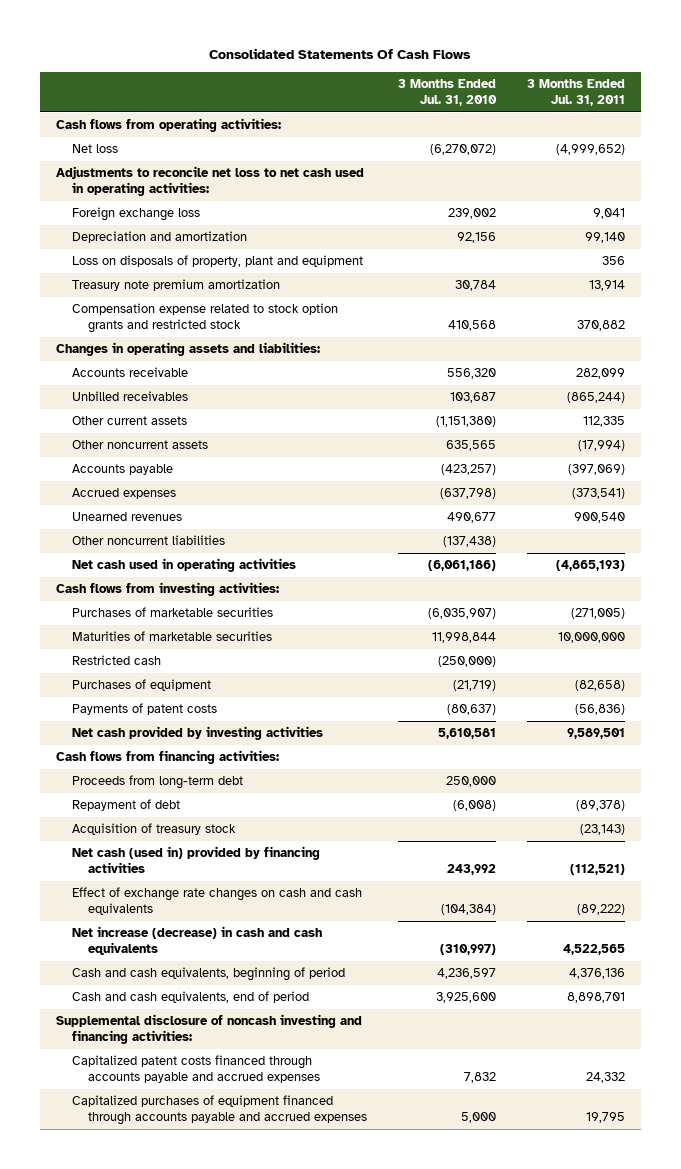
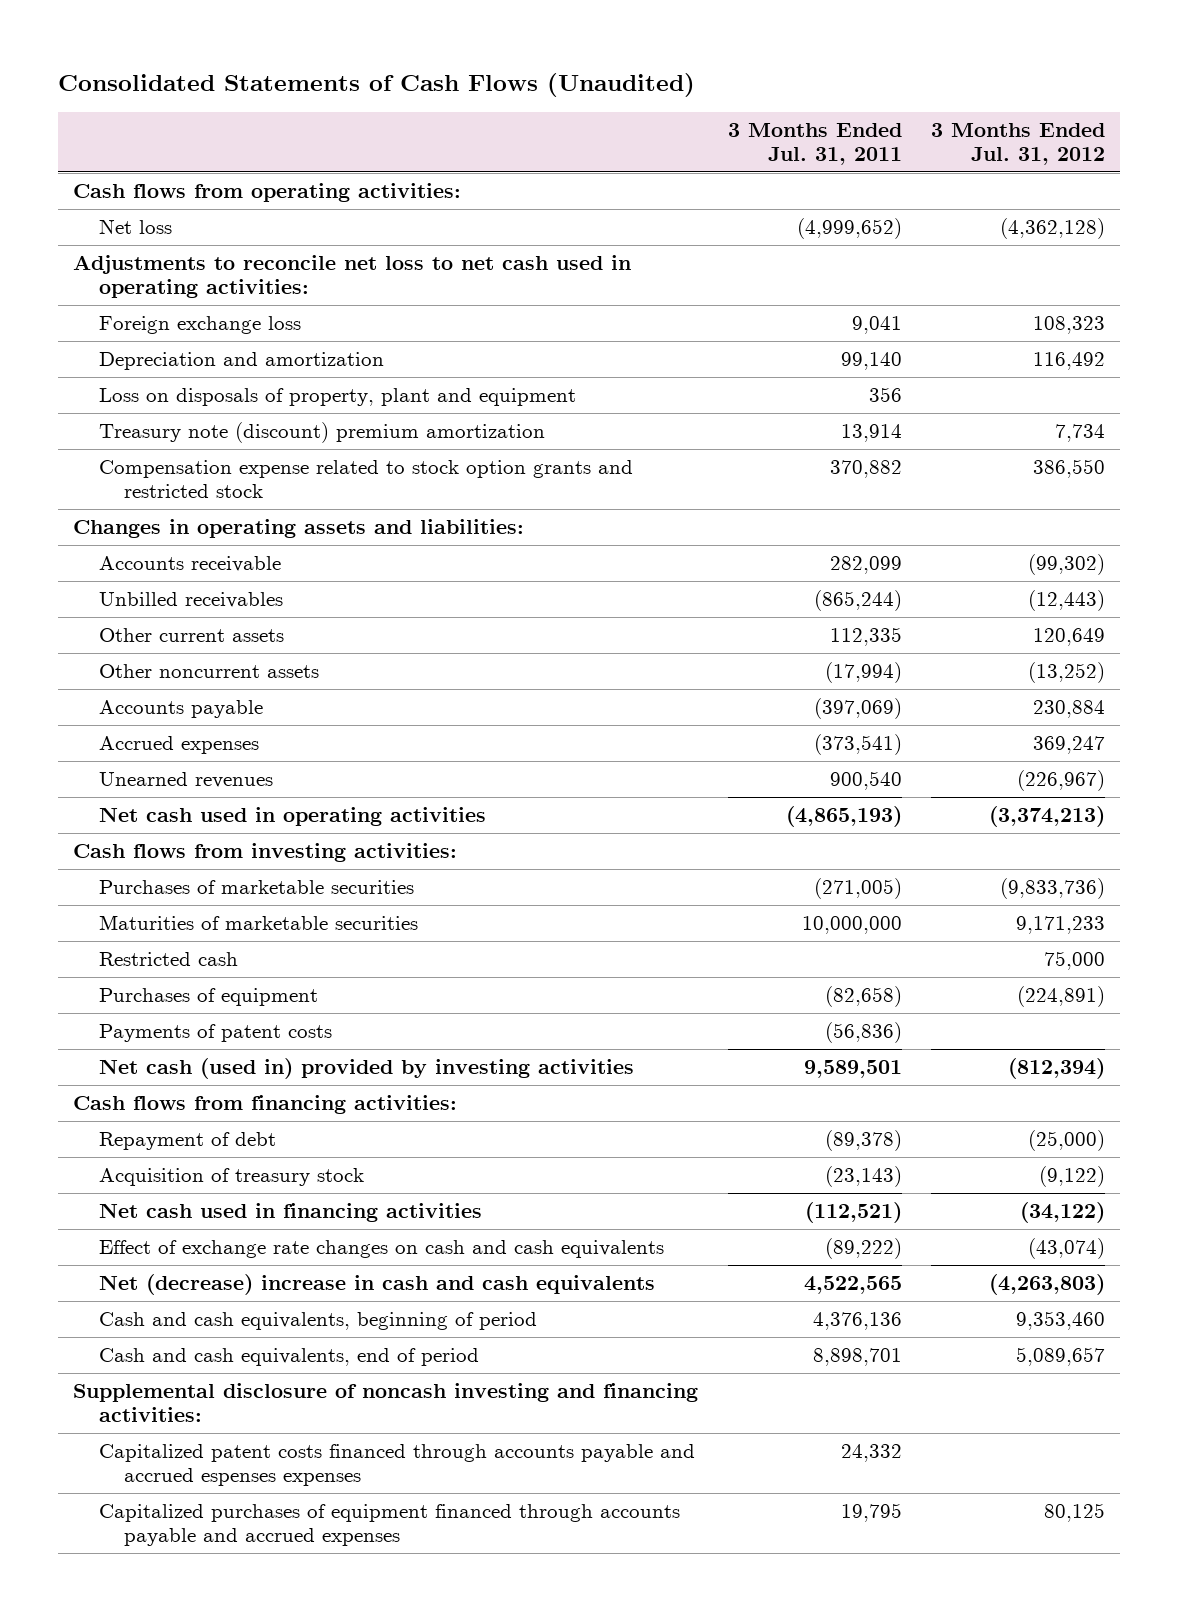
- Consolidated Statements Of Cash Flows
+ Consolidated Statements of Cash Flows (Unaudited)
- | 3 Months Ended Jul. 31, 2010 | 3 Months Ended Jul. 31, 2011
+ | 3 Months Ended Jul. 31, 2011 | 3 Months Ended Jul. 31, 2012
- Treasury note premium amortization | 30,784 | 13,914
+ Treasury note (discount) premium amortization | 13,914 | 7,734
- Other noncurrent liabilities | (137,438) |
- Net cash provided by investing activities | 5,610,581 | 9,589,501
+ Net cash (used in) provided by investing activities | 9,589,501 | (812,394)
- Proceeds from long-term debt | 250,000 |
- Net cash (used in) provided by financing activities | 243,992 | (112,521)
+ Net cash used in financing activities | (112,521) | (34,122)
- Net increase (decrease) in cash and cash equivalents | (310,997) | 4,522,565
+ Net (decrease) increase in cash and cash equivalents | 4,522,565 | (4,263,803)
- Capitalized patent costs financed through accounts payable and accrued expenses | 7,832 | 24,332
+ Capitalized patent costs financed through accounts payable and accrued espenses expenses | 24,332 |

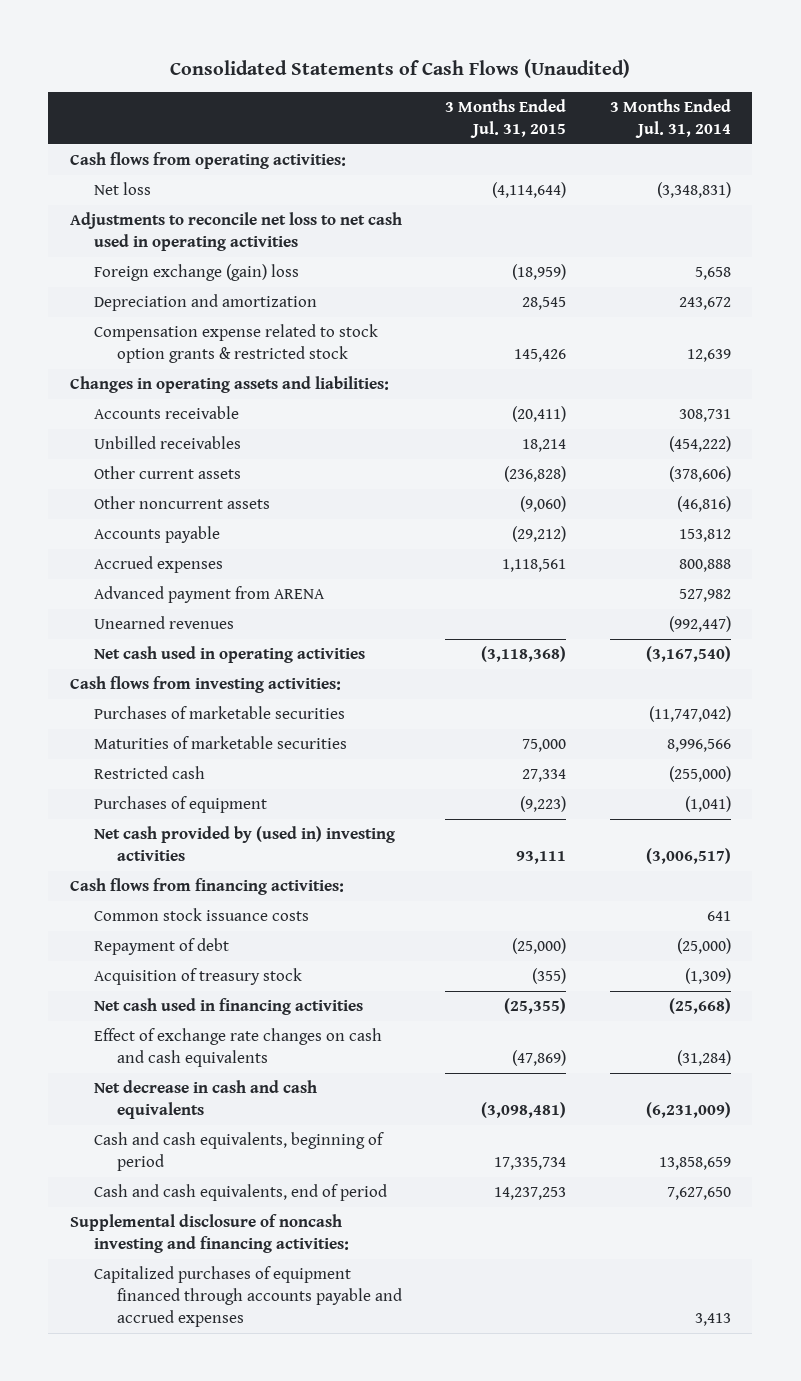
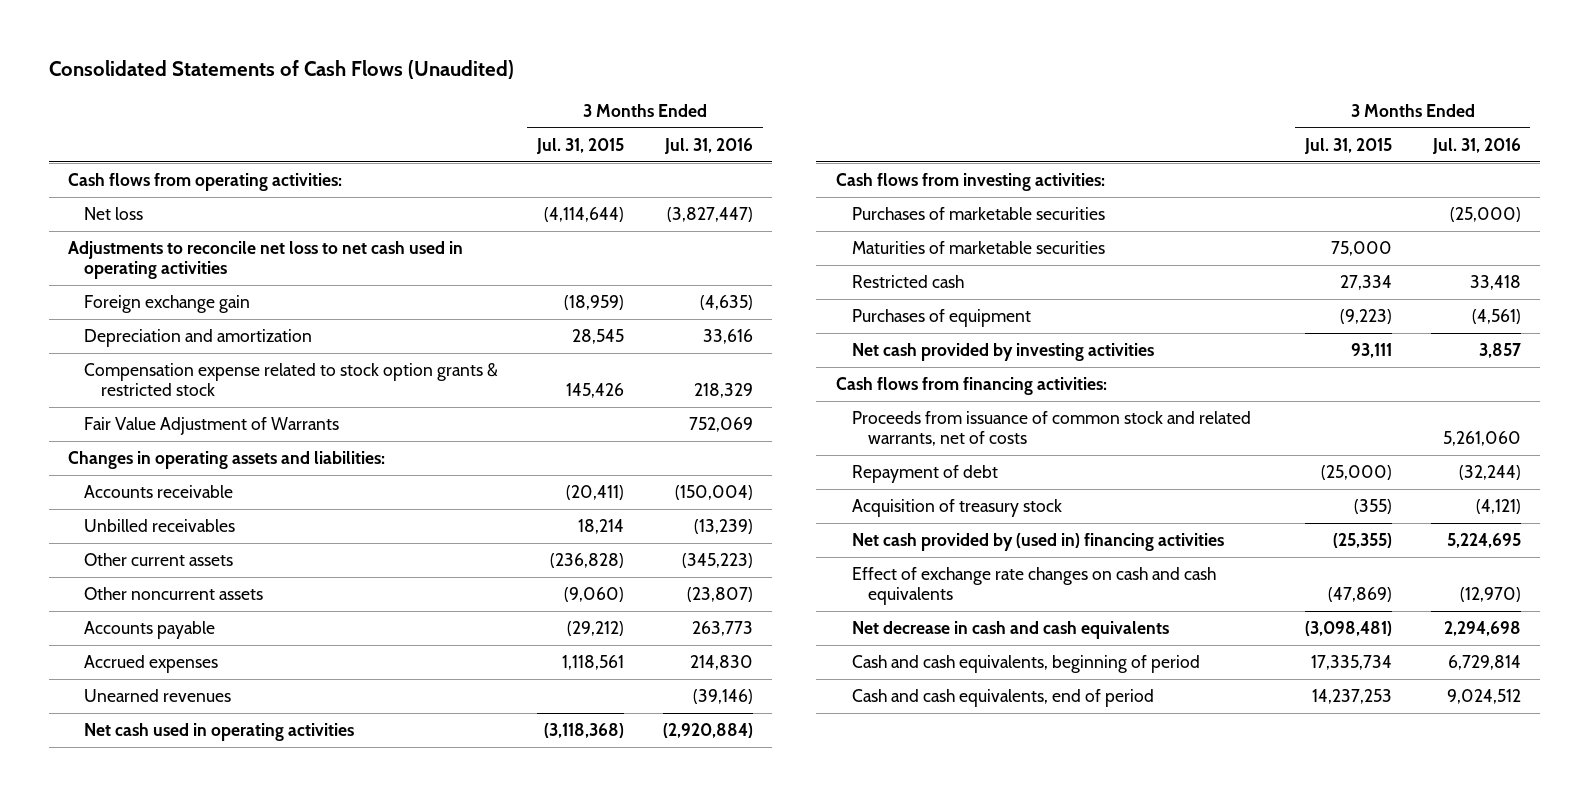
- | 3 Months Ended Jul. 31, 2015 | 3 Months Ended Jul. 31, 2014
+ | 3 Months Ended Jul. 31, 2015 | 3 Months Ended Jul. 31, 2016
- Foreign exchange (gain) loss | (18,959) | 5,658
+ Foreign exchange gain | (18,959) | (4,635)
+ Fair Value Adjustment of Warrants | | 752,069
- Advanced payment from ARENA | | 527,982
- Net cash provided by (used in) investing activities | 93,111 | (3,006,517)
+ Net cash provided by investing activities | 93,111 | 3,857
- Common stock issuance costs | | 641
+ Proceeds from issuance of common stock and related warrants, net of costs | | 5,261,060
- Net cash used in financing activities | (25,355) | (25,668)
+ Net cash provided by (used in) financing activities | (25,355) | 5,224,695
- Supplemental disclosure of noncash investing and financing activities:
- Capitalized purchases of equipment financed through accounts payable and accrued expenses | | 3,413

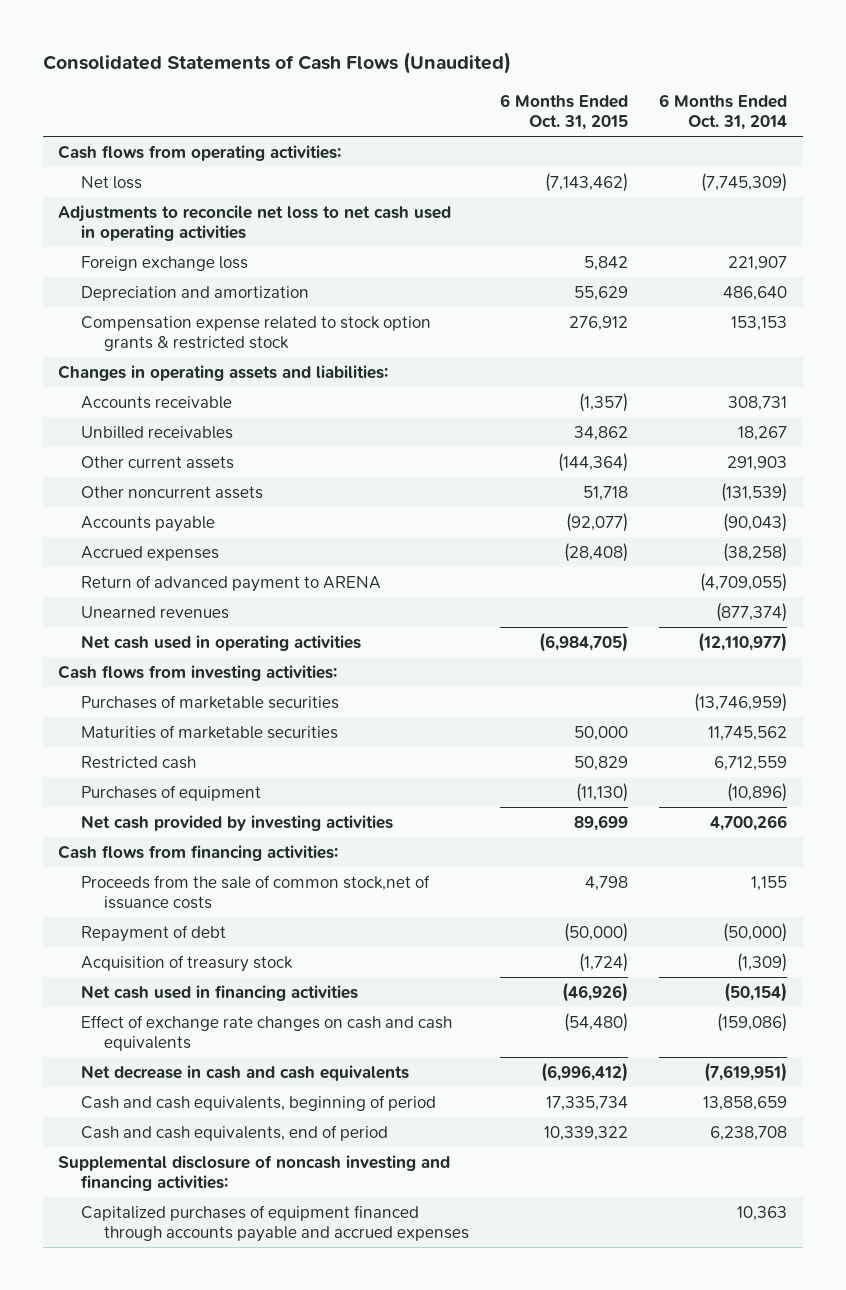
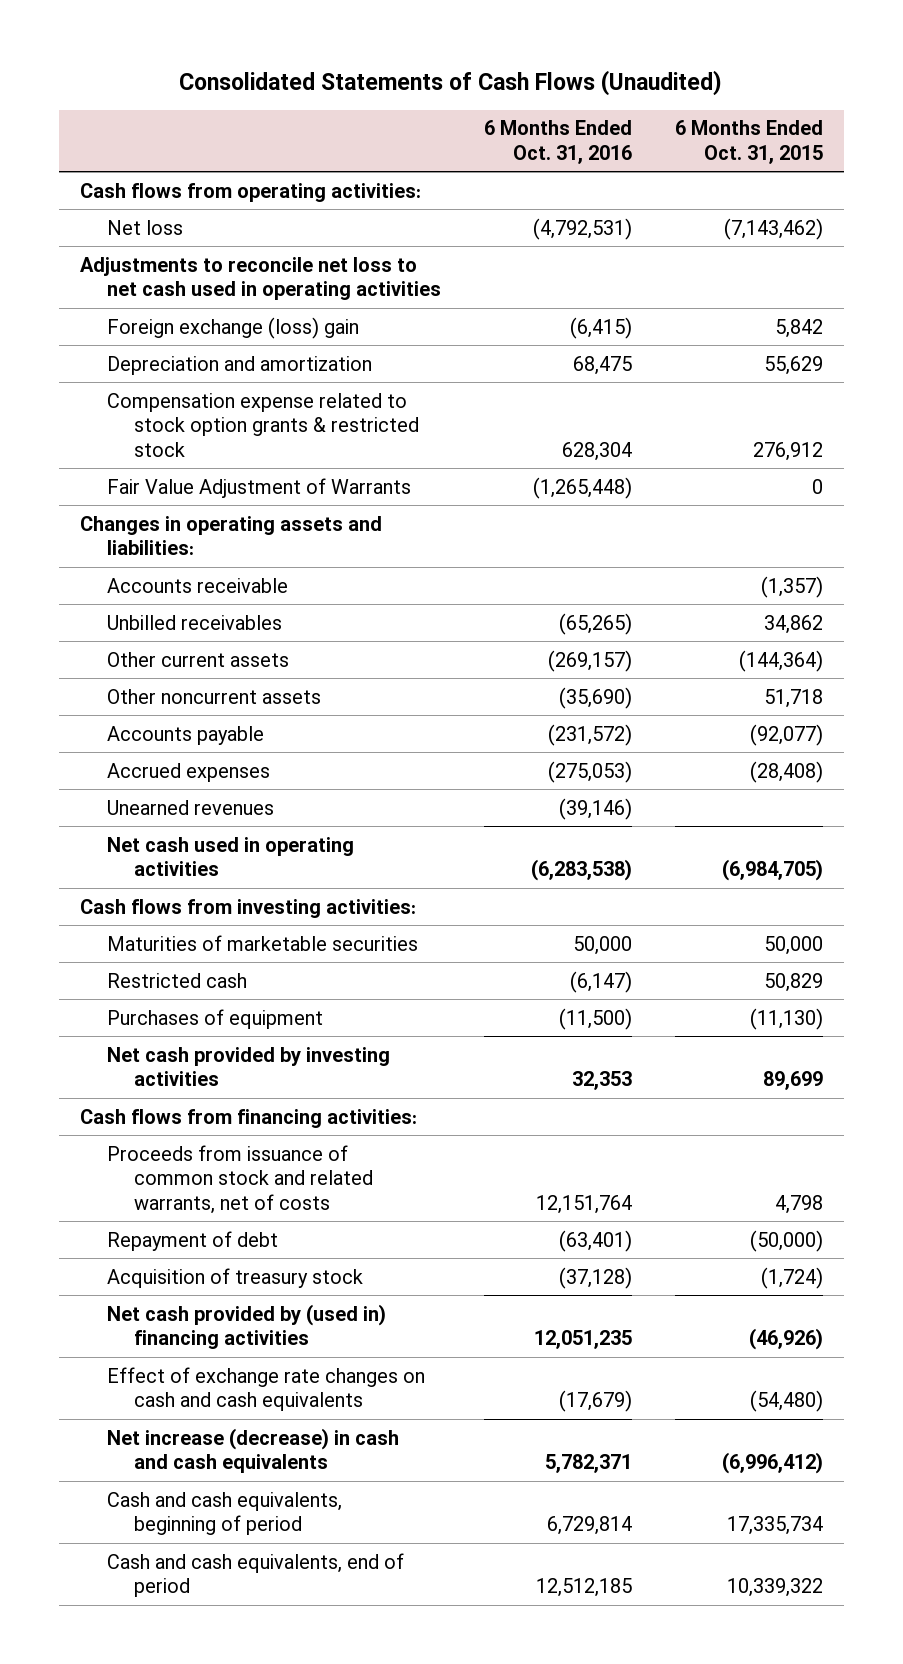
- | 6 Months Ended Oct. 31, 2015 | 6 Months Ended Oct. 31, 2014
+ | 6 Months Ended Oct. 31, 2016 | 6 Months Ended Oct. 31, 2015
- Foreign exchange loss | 5,842 | 221,907
+ Foreign exchange (loss) gain | (6,415) | 5,842
+ Fair Value Adjustment of Warrants | (1,265,448) | 0
- Return of advanced payment to ARENA | | (4,709,055)
- Purchases of marketable securities | | (13,746,959)
- Proceeds from the sale of common stock,net of issuance costs | 4,798 | 1,155
+ Proceeds from issuance of common stock and related warrants, net of costs | 12,151,764 | 4,798
- Net cash used in financing activities | (46,926) | (50,154)
+ Net cash provided by (used in) financing activities | 12,051,235 | (46,926)
- Net decrease in cash and cash equivalents | (6,996,412) | (7,619,951)
+ Net increase (decrease) in cash and cash equivalents | 5,782,371 | (6,996,412)
- Supplemental disclosure of noncash investing and financing activities:
- Capitalized purchases of equipment financed through accounts payable and accrued expenses | | 10,363

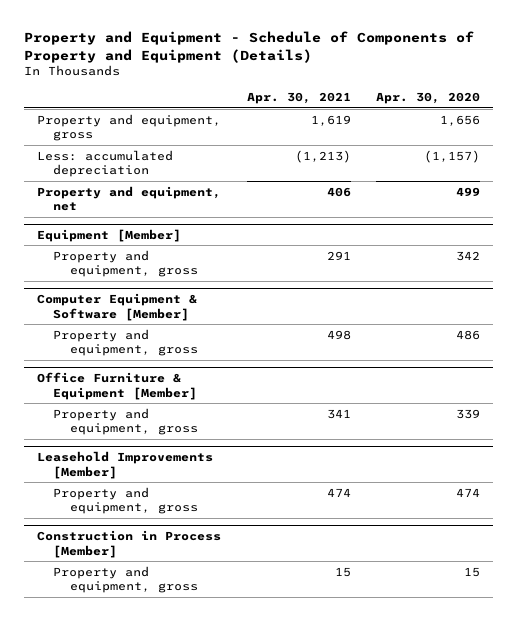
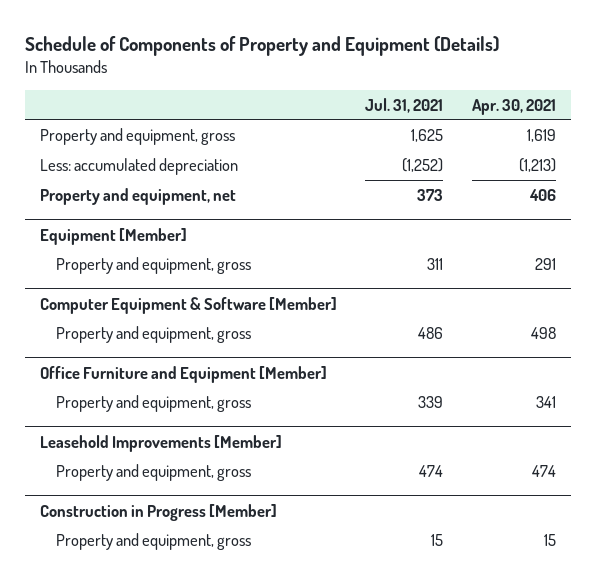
- Property and Equipment - Schedule of Components of Property and Equipment (Details)
+ Schedule of Components of Property and Equipment (Details)
- | Apr. 30, 2021 | Apr. 30, 2020
+ | Jul. 31, 2021 | Apr. 30, 2021
- Office Furniture & Equipment [Member]
+ Office Furniture and Equipment [Member]
- Construction in Process [Member]
+ Construction in Progress [Member]

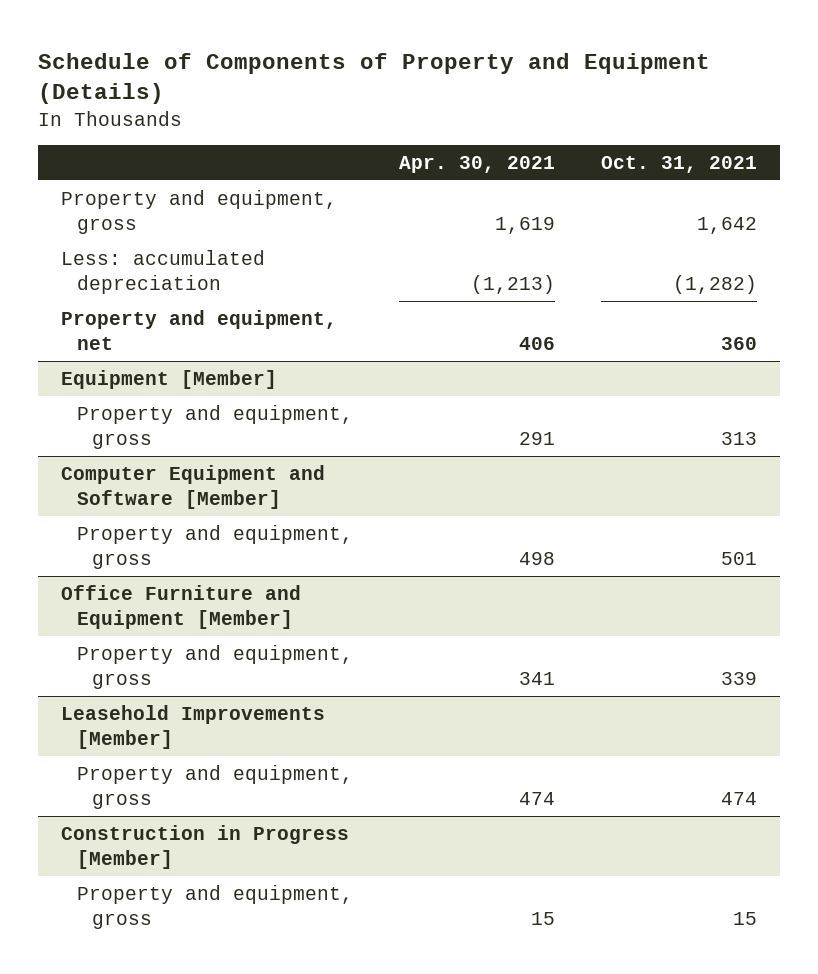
- | Jul. 31, 2021 | Apr. 30, 2021
+ | Apr. 30, 2021 | Oct. 31, 2021
- Computer Equipment & Software [Member]
+ Computer Equipment and Software [Member]

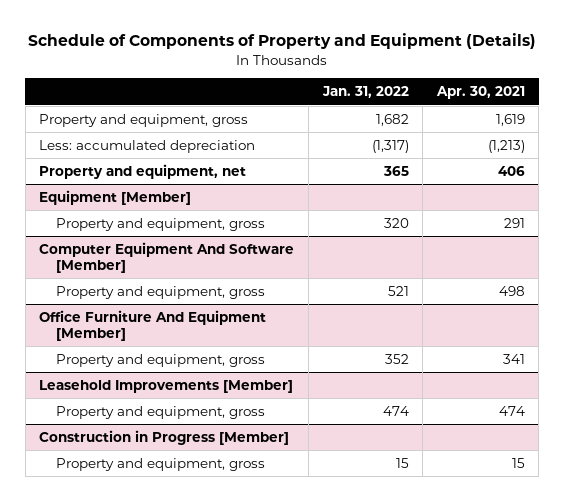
- | Apr. 30, 2021 | Oct. 31, 2021
+ | Jan. 31, 2022 | Apr. 30, 2021
- Computer Equipment and Software [Member]
+ Computer Equipment And Software [Member]
- Office Furniture and Equipment [Member]
+ Office Furniture And Equipment [Member]

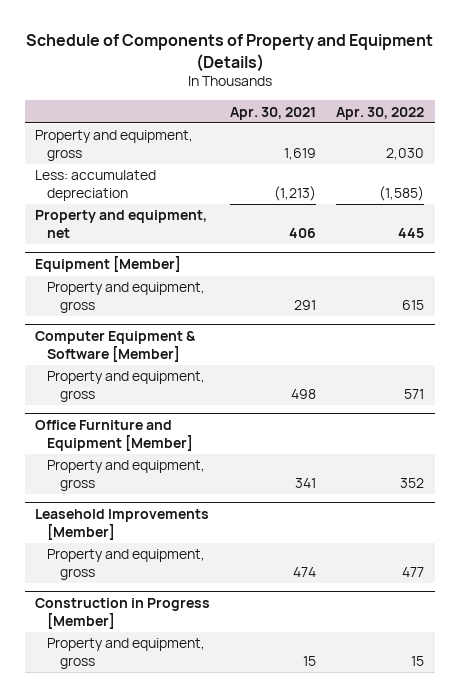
- | Jan. 31, 2022 | Apr. 30, 2021
+ | Apr. 30, 2021 | Apr. 30, 2022
- Computer Equipment And Software [Member]
+ Computer Equipment & Software [Member]
- Office Furniture And Equipment [Member]
+ Office Furniture and Equipment [Member]

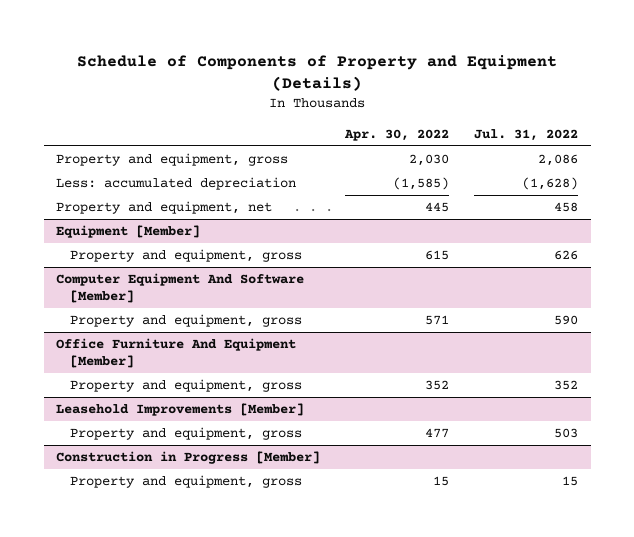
- | Apr. 30, 2021 | Apr. 30, 2022
+ | Apr. 30, 2022 | Jul. 31, 2022
- Computer Equipment & Software [Member]
+ Computer Equipment And Software [Member]
- Office Furniture and Equipment [Member]
+ Office Furniture And Equipment [Member]

